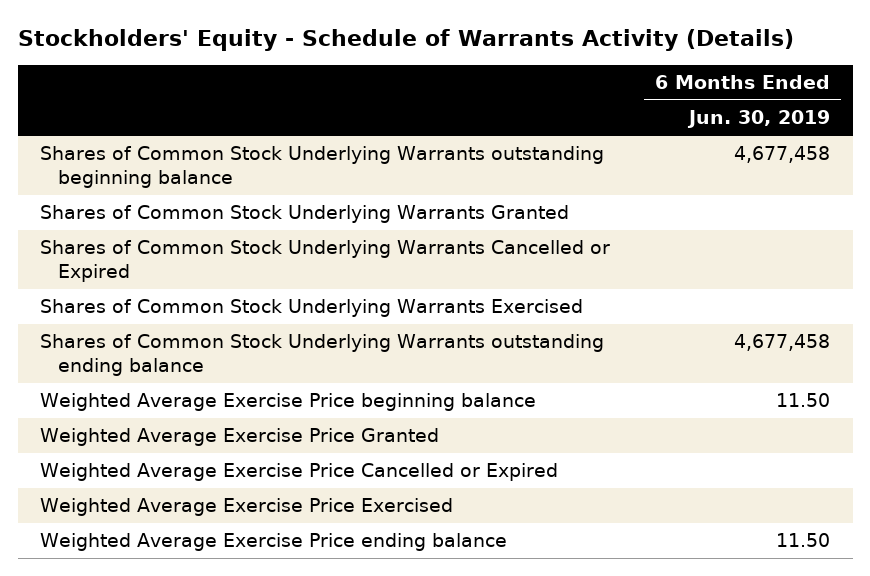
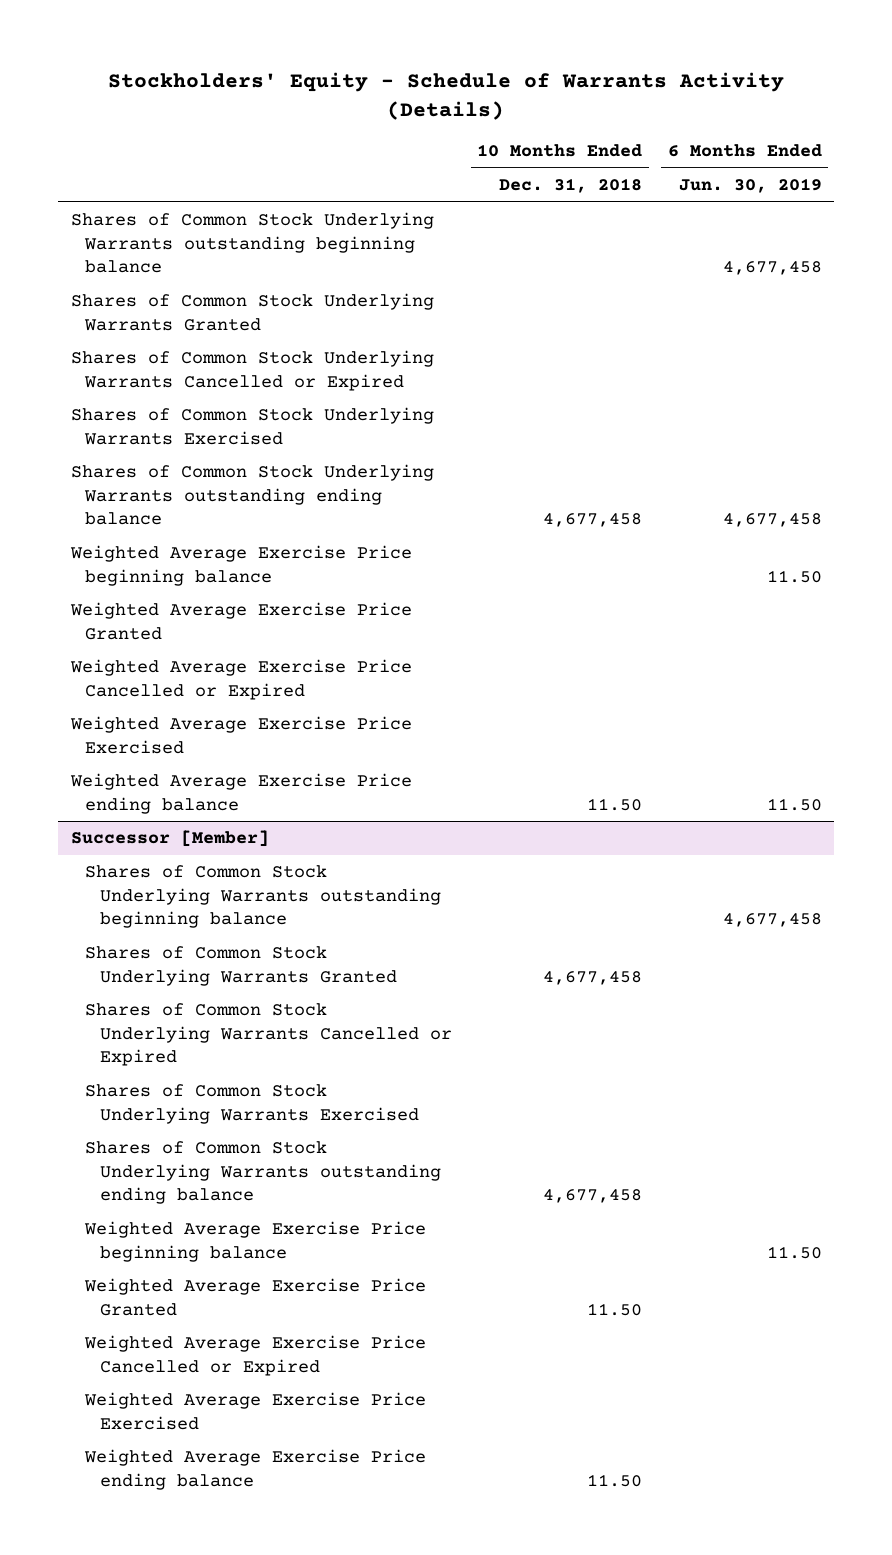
- | 6 Months Ended Jun. 30, 2019
+ | 10 Months Ended Dec. 31, 2018 | 6 Months Ended Jun. 30, 2019
+ Successor [Member]
+ Shares of Common Stock Underlying Warrants outstanding beginning balance | | 4,677,458
+ Shares of Common Stock Underlying Warrants Granted | 4,677,458 |
+ Shares of Common Stock Underlying Warrants Cancelled or Expired
+ Shares of Common Stock Underlying Warrants Exercised
+ Shares of Common Stock Underlying Warrants outstanding ending balance | 4,677,458 |
+ Weighted Average Exercise Price beginning balance | | 11.50
+ Weighted Average Exercise Price Granted | 11.50 |
+ Weighted Average Exercise Price Cancelled or Expired
+ Weighted Average Exercise Price Exercised
+ Weighted Average Exercise Price ending balance | 11.50 |

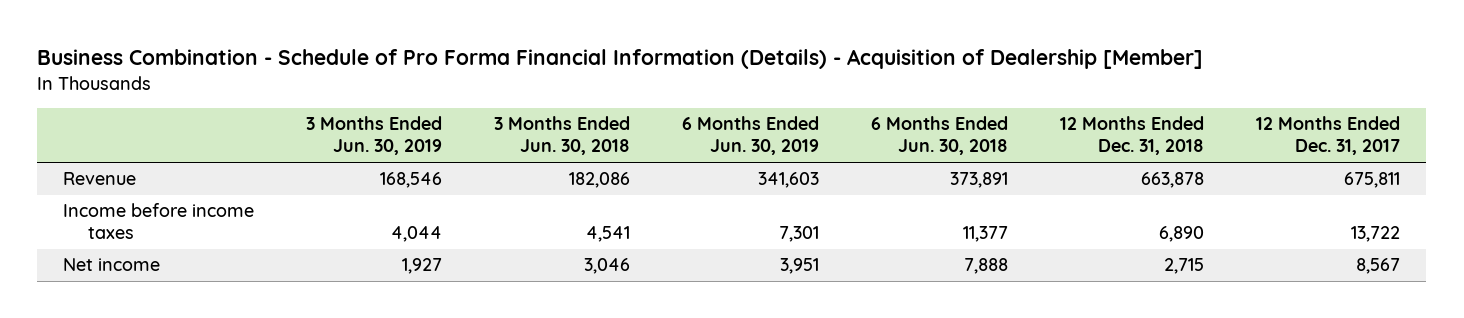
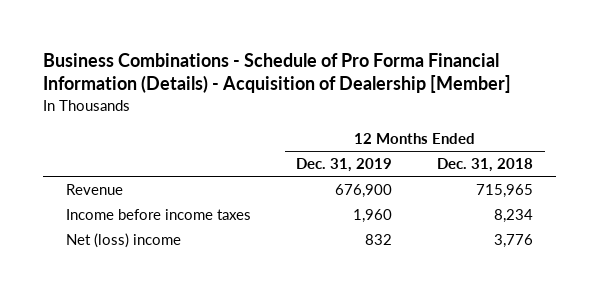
- Business Combination - Schedule of Pro Forma Financial Information (Details) - Acquisition of Dealership [Member]
+ Business Combinations - Schedule of Pro Forma Financial Information (Details) - Acquisition of Dealership [Member]
- | 3 Months Ended Jun. 30, 2019 | 3 Months Ended Jun. 30, 2018 | 6 Months Ended Jun. 30, 2019 | 6 Months Ended Jun. 30, 2018 | 12 Months Ended Dec. 31, 2018 | 12 Months Ended Dec. 31, 2017
+ | 12 Months Ended Dec. 31, 2019 | 12 Months Ended Dec. 31, 2018
- Revenue | 168,546 | 182,086 | 341,603 | 373,891 | 663,878 | 675,811
- Income before income taxes | 4,044 | 4,541 | 7,301 | 11,377 | 6,890 | 13,722
- Net income | 1,927 | 3,046 | 3,951 | 7,888 | 2,715 | 8,567
+ Revenue | 676,900 | 715,965
+ Income before income taxes | 1,960 | 8,234
+ Net (loss) income | 832 | 3,776

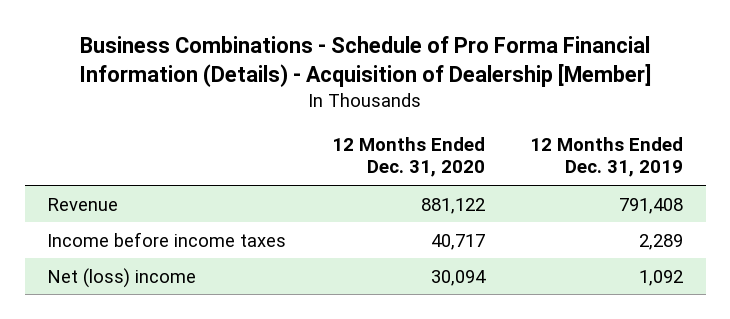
- | 12 Months Ended Dec. 31, 2019 | 12 Months Ended Dec. 31, 2018
+ | 12 Months Ended Dec. 31, 2020 | 12 Months Ended Dec. 31, 2019
- Revenue | 676,900 | 715,965
- Income before income taxes | 1,960 | 8,234
- Net (loss) income | 832 | 3,776
+ Revenue | 881,122 | 791,408
+ Income before income taxes | 40,717 | 2,289
+ Net (loss) income | 30,094 | 1,092

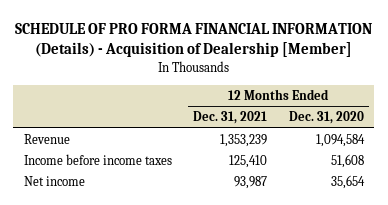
- Business Combinations - Schedule of Pro Forma Financial Information (Details) - Acquisition of Dealership [Member]
+ SCHEDULE OF PRO FORMA FINANCIAL INFORMATION (Details) - Acquisition of Dealership [Member]
- | 12 Months Ended Dec. 31, 2020 | 12 Months Ended Dec. 31, 2019
+ | 12 Months Ended Dec. 31, 2021 | 12 Months Ended Dec. 31, 2020
- Revenue | 881,122 | 791,408
- Income before income taxes | 40,717 | 2,289
- Net (loss) income | 30,094 | 1,092
+ Revenue | 1,353,239 | 1,094,584
+ Income before income taxes | 125,410 | 51,608
+ Net income | 93,987 | 35,654

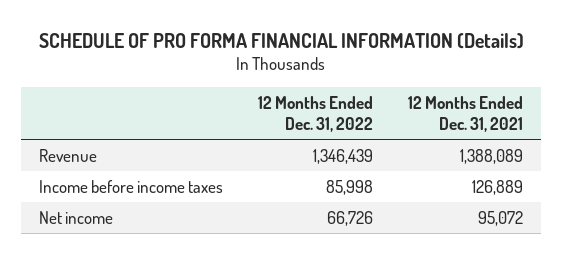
- SCHEDULE OF PRO FORMA FINANCIAL INFORMATION (Details) - Acquisition of Dealership [Member]
+ SCHEDULE OF PRO FORMA FINANCIAL INFORMATION (Details)
- | 12 Months Ended Dec. 31, 2021 | 12 Months Ended Dec. 31, 2020
+ | 12 Months Ended Dec. 31, 2022 | 12 Months Ended Dec. 31, 2021
- Revenue | 1,353,239 | 1,094,584
- Income before income taxes | 125,410 | 51,608
- Net income | 93,987 | 35,654
+ Revenue | 1,346,439 | 1,388,089
+ Income before income taxes | 85,998 | 126,889
+ Net income | 66,726 | 95,072

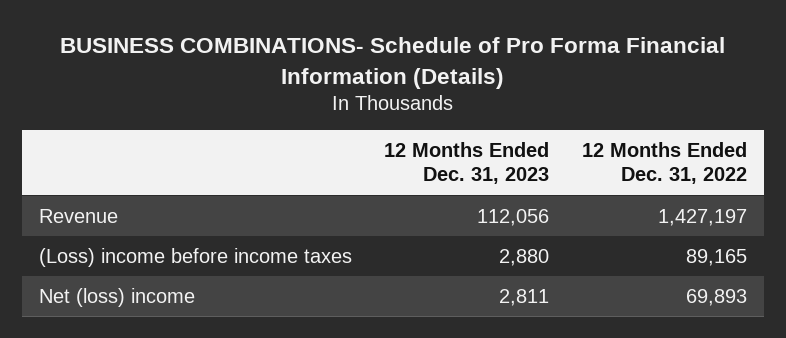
- SCHEDULE OF PRO FORMA FINANCIAL INFORMATION (Details)
+ BUSINESS COMBINATIONS- Schedule of Pro Forma Financial Information (Details)
- | 12 Months Ended Dec. 31, 2022 | 12 Months Ended Dec. 31, 2021
+ | 12 Months Ended Dec. 31, 2023 | 12 Months Ended Dec. 31, 2022
- Revenue | 1,346,439 | 1,388,089
- Income before income taxes | 85,998 | 126,889
- Net income | 66,726 | 95,072
+ Revenue | 112,056 | 1,427,197
+ (Loss) income before income taxes | 2,880 | 89,165
+ Net (loss) income | 2,811 | 69,893

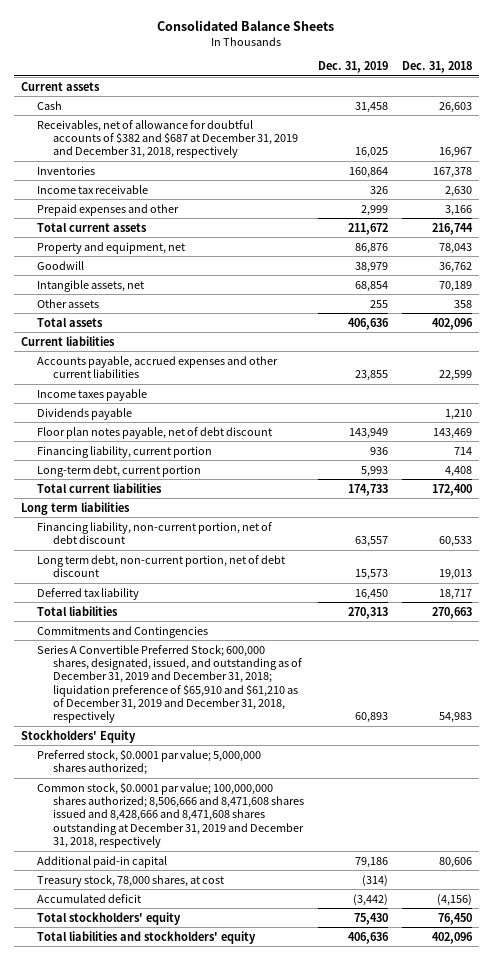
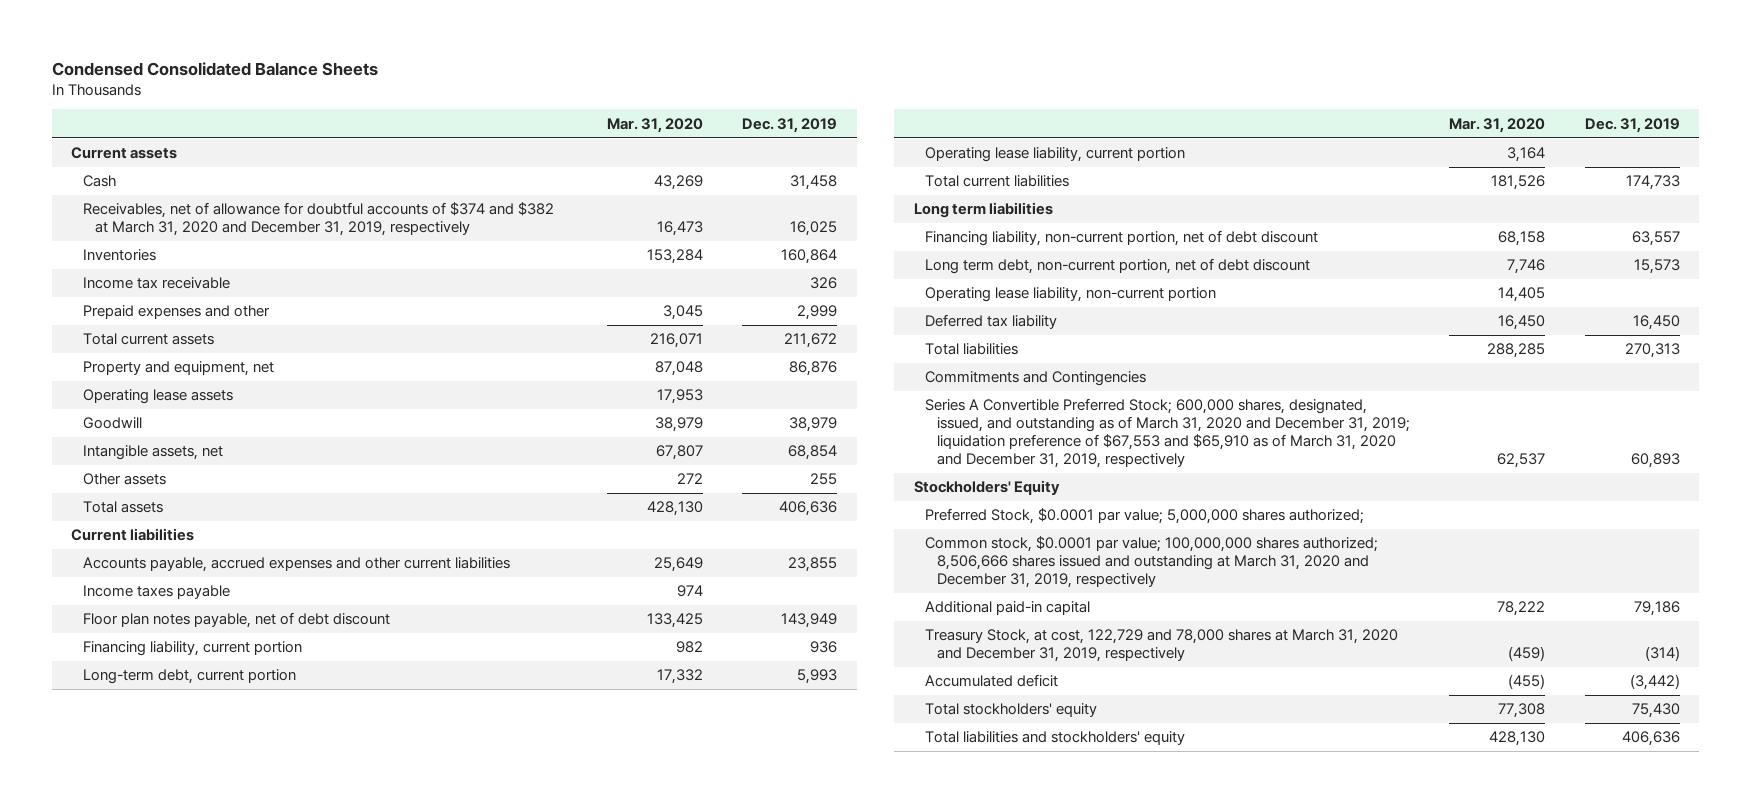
- Consolidated Balance Sheets
+ Condensed Consolidated Balance Sheets
- | Dec. 31, 2019 | Dec. 31, 2018
+ | Mar. 31, 2020 | Dec. 31, 2019
- Receivables, net of allowance for doubtful accounts of $382 and $687 at December 31, 2019 and December 31, 2018, respectively | 16,025 | 16,967
+ Receivables, net of allowance for doubtful accounts of $374 and $382 at March 31, 2020 and December 31, 2019, respectively | 16,473 | 16,025
+ Operating lease assets | 17,953 |
- Dividends payable | | 1,210
+ Operating lease liability, current portion | 3,164 |
+ Operating lease liability, non-current portion | 14,405 |
- Series A Convertible Preferred Stock; 600,000 shares, designated, issued, and outstanding as of December 31, 2019 and December 31, 2018; liquidation preference of $65,910 and $61,210 as of December 31, 2019 and December 31, 2018, respectively | 60,893 | 54,983
+ Series A Convertible Preferred Stock; 600,000 shares, designated, issued, and outstanding as of March 31, 2020 and December 31, 2019; liquidation preference of $67,553 and $65,910 as of March 31, 2020 and December 31, 2019, respectively | 62,537 | 60,893
- Preferred stock, $0.0001 par value; 5,000,000 shares authorized;
- Common stock, $0.0001 par value; 100,000,000 shares authorized; 8,506,666 and 8,471,608 shares issued and 8,428,666 and 8,471,608 shares outstanding at December 31, 2019 and December 31, 2018, respectively
+ Preferred Stock, $0.0001 par value; 5,000,000 shares authorized;
+ Common stock, $0.0001 par value; 100,000,000 shares authorized; 8,506,666 shares issued and outstanding at March 31, 2020 and December 31, 2019, respectively
- Treasury stock, 78,000 shares, at cost | (314) |
+ Treasury Stock, at cost, 122,729 and 78,000 shares at March 31, 2020 and December 31, 2019, respectively | (459) | (314)

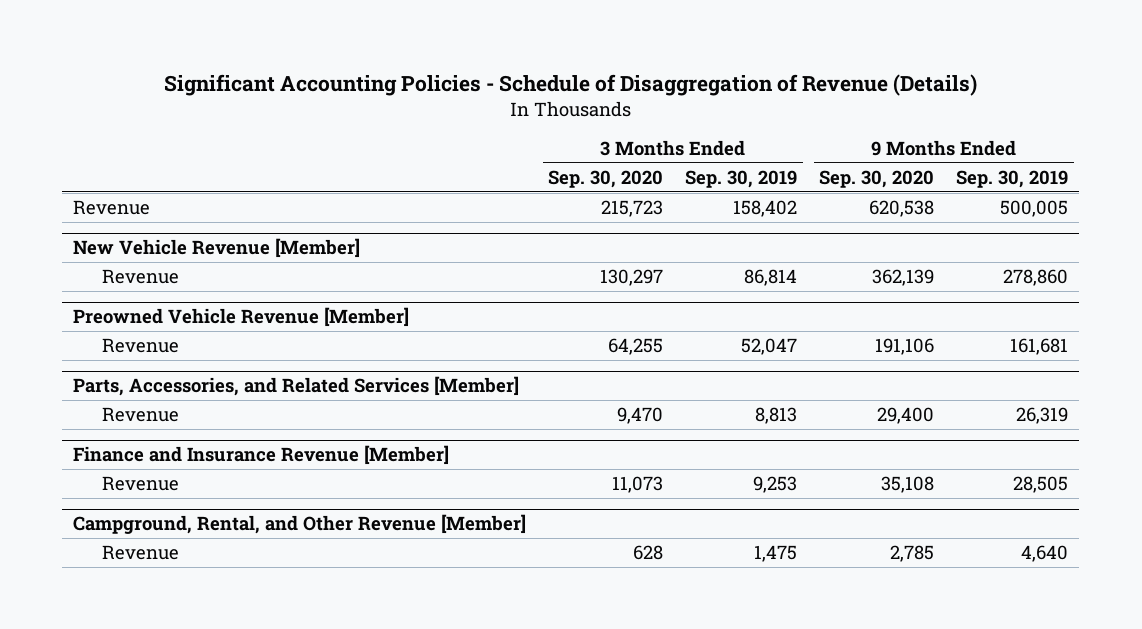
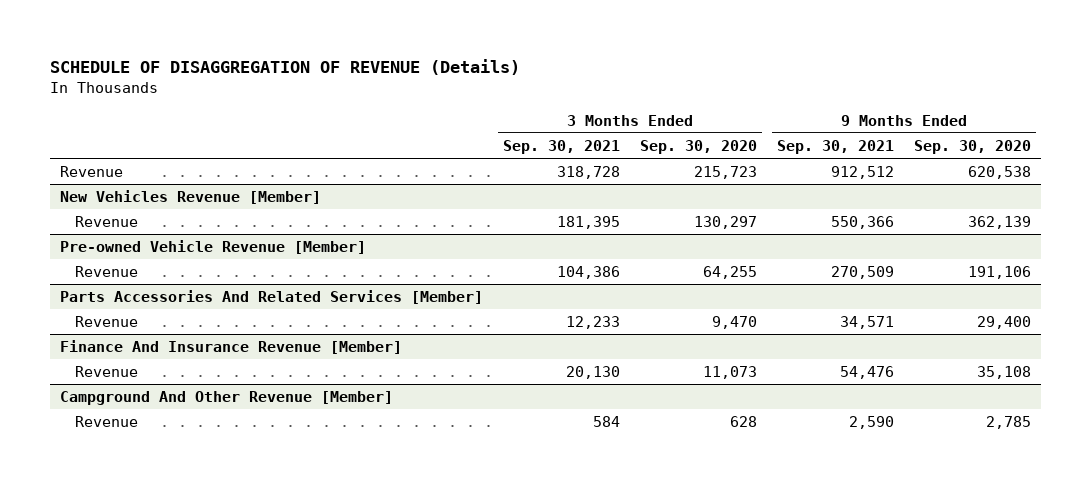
- Significant Accounting Policies - Schedule of Disaggregation of Revenue (Details)
+ SCHEDULE OF DISAGGREGATION OF REVENUE (Details)
- | 3 Months Ended Sep. 30, 2020 | 3 Months Ended Sep. 30, 2019 | 9 Months Ended Sep. 30, 2020 | 9 Months Ended Sep. 30, 2019
+ | 3 Months Ended Sep. 30, 2021 | 3 Months Ended Sep. 30, 2020 | 9 Months Ended Sep. 30, 2021 | 9 Months Ended Sep. 30, 2020
- New Vehicle Revenue [Member]
+ New Vehicles Revenue [Member]
- Preowned Vehicle Revenue [Member]
+ Pre-owned Vehicle Revenue [Member]
- Parts, Accessories, and Related Services [Member]
+ Parts Accessories And Related Services [Member]
- Finance and Insurance Revenue [Member]
+ Finance And Insurance Revenue [Member]
- Campground, Rental, and Other Revenue [Member]
+ Campground And Other Revenue [Member]

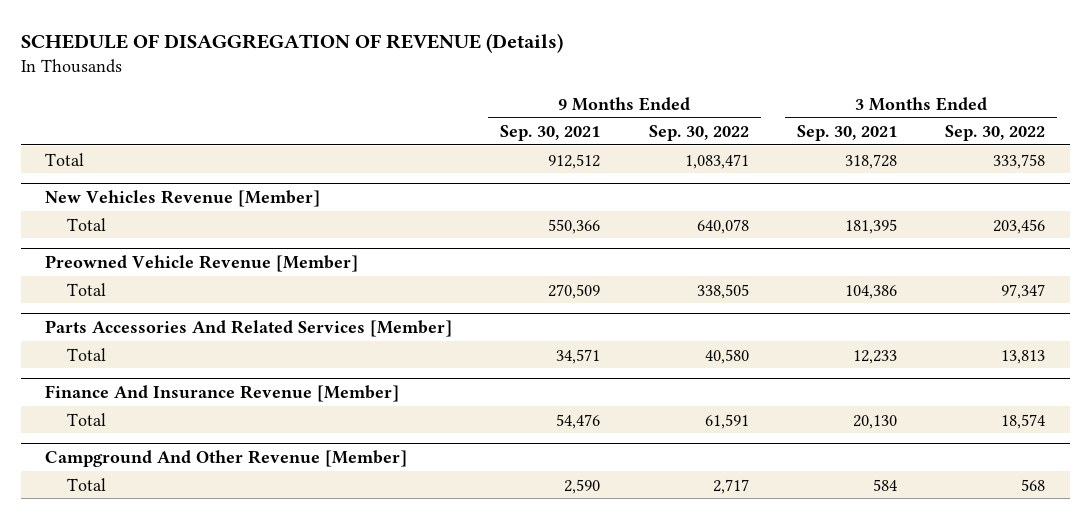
- | 3 Months Ended Sep. 30, 2021 | 3 Months Ended Sep. 30, 2020 | 9 Months Ended Sep. 30, 2021 | 9 Months Ended Sep. 30, 2020
+ | 9 Months Ended Sep. 30, 2021 | 9 Months Ended Sep. 30, 2022 | 3 Months Ended Sep. 30, 2021 | 3 Months Ended Sep. 30, 2022
- Revenue | 318,728 | 215,723 | 912,512 | 620,538
+ Total | 912,512 | 1,083,471 | 318,728 | 333,758
@ New Vehicles Revenue [Member]
- Revenue | 181,395 | 130,297 | 550,366 | 362,139
- Pre-owned Vehicle Revenue [Member]
- Revenue | 104,386 | 64,255 | 270,509 | 191,106
@ New Vehicles Revenue [Member]
+ Total | 550,366 | 640,078 | 181,395 | 203,456
+ Preowned Vehicle Revenue [Member]
+ Total | 270,509 | 338,505 | 104,386 | 97,347
@ Parts Accessories And Related Services [Member]
- Revenue | 12,233 | 9,470 | 34,571 | 29,400
+ Total | 34,571 | 40,580 | 12,233 | 13,813
@ Finance And Insurance Revenue [Member]
- Revenue | 20,130 | 11,073 | 54,476 | 35,108
+ Total | 54,476 | 61,591 | 20,130 | 18,574
@ Campground And Other Revenue [Member]
- Revenue | 584 | 628 | 2,590 | 2,785
+ Total | 2,590 | 2,717 | 584 | 568

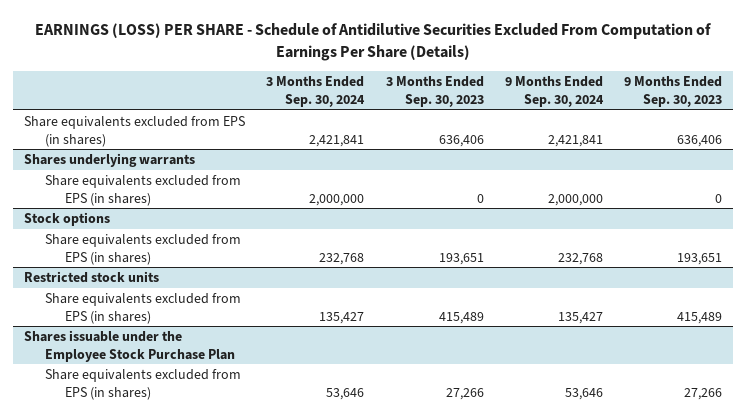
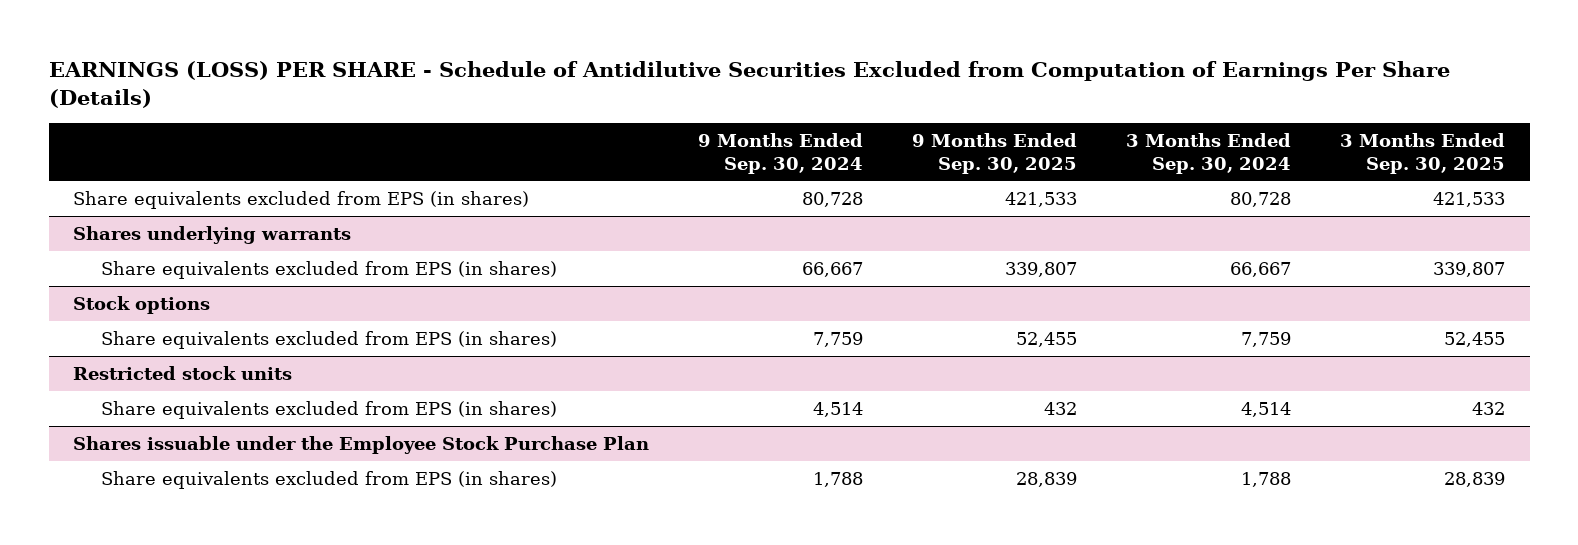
- EARNINGS (LOSS) PER SHARE - Schedule of Antidilutive Securities Excluded From Computation of Earnings Per Share (Details)
+ EARNINGS (LOSS) PER SHARE - Schedule of Antidilutive Securities Excluded from Computation of Earnings Per Share (Details)
- | 3 Months Ended Sep. 30, 2024 | 3 Months Ended Sep. 30, 2023 | 9 Months Ended Sep. 30, 2024 | 9 Months Ended Sep. 30, 2023
+ | 9 Months Ended Sep. 30, 2024 | 9 Months Ended Sep. 30, 2025 | 3 Months Ended Sep. 30, 2024 | 3 Months Ended Sep. 30, 2025
- Share equivalents excluded from EPS (in shares) | 2,421,841 | 636,406 | 2,421,841 | 636,406
+ Share equivalents excluded from EPS (in shares) | 80,728 | 421,533 | 80,728 | 421,533
@ Shares underlying warrants
- Share equivalents excluded from EPS (in shares) | 2,000,000 | 0 | 2,000,000 | 0
+ Share equivalents excluded from EPS (in shares) | 66,667 | 339,807 | 66,667 | 339,807
@ Stock options
- Share equivalents excluded from EPS (in shares) | 232,768 | 193,651 | 232,768 | 193,651
+ Share equivalents excluded from EPS (in shares) | 7,759 | 52,455 | 7,759 | 52,455
@ Restricted stock units
- Share equivalents excluded from EPS (in shares) | 135,427 | 415,489 | 135,427 | 415,489
+ Share equivalents excluded from EPS (in shares) | 4,514 | 432 | 4,514 | 432
@ Shares issuable under the Employee Stock Purchase Plan
- Share equivalents excluded from EPS (in shares) | 53,646 | 27,266 | 53,646 | 27,266
+ Share equivalents excluded from EPS (in shares) | 1,788 | 28,839 | 1,788 | 28,839

